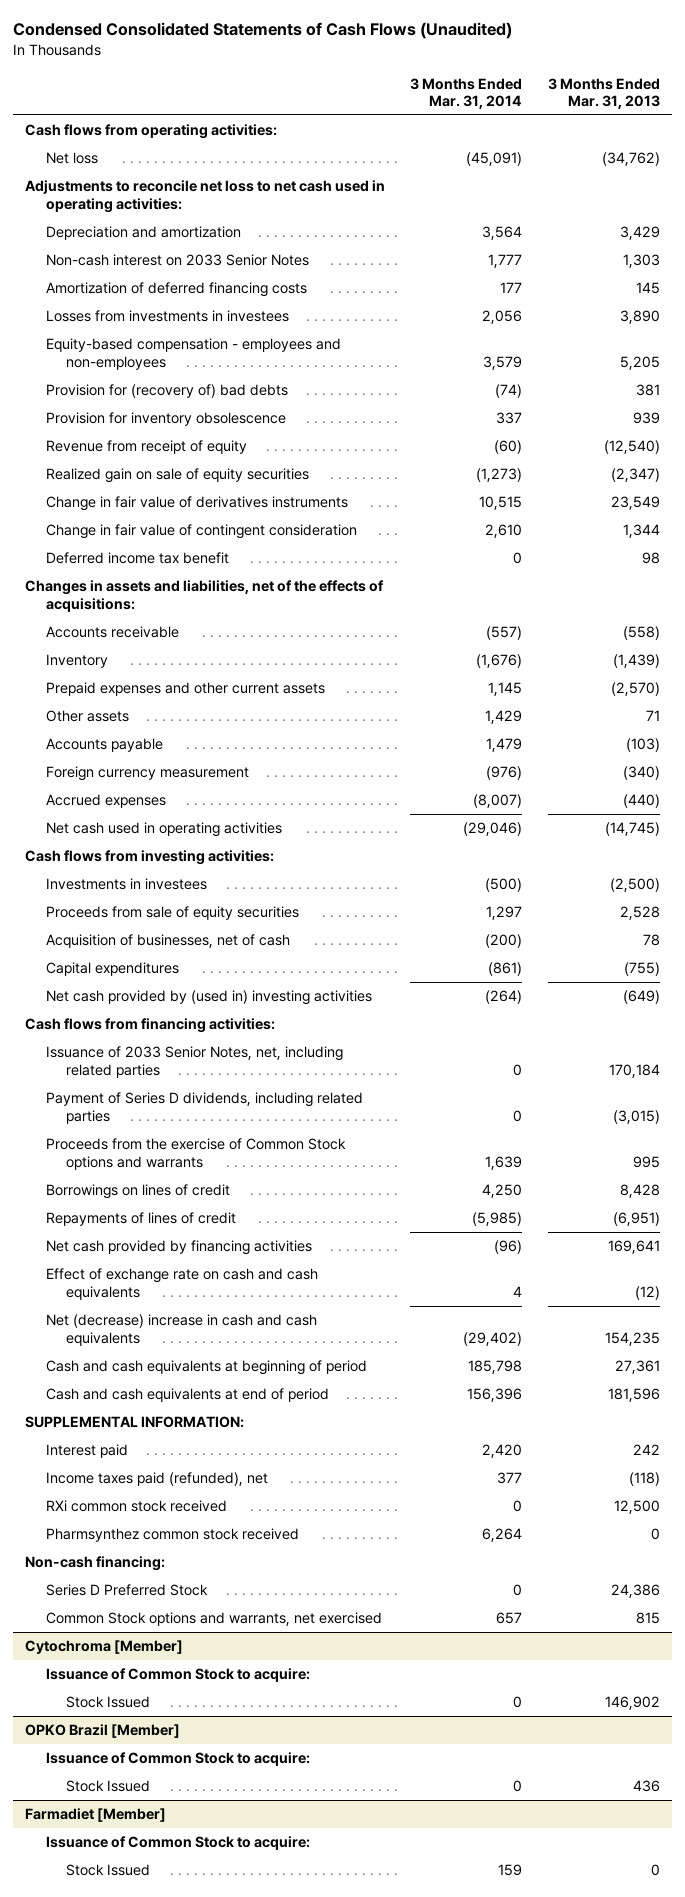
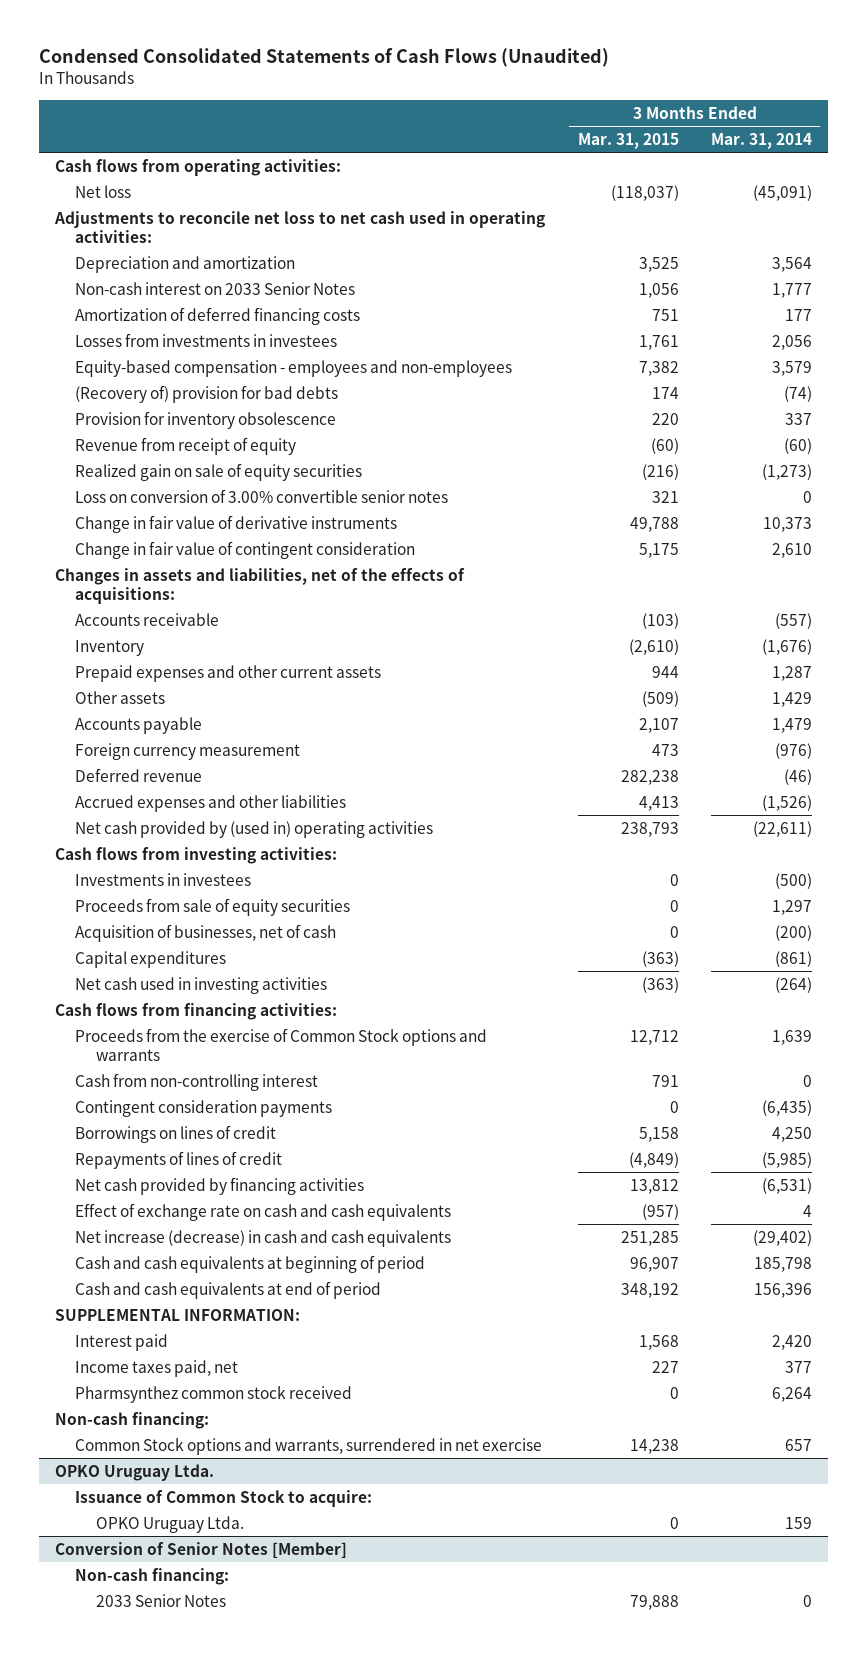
- | 3 Months Ended Mar. 31, 2014 | 3 Months Ended Mar. 31, 2013
+ | 3 Months Ended Mar. 31, 2015 | 3 Months Ended Mar. 31, 2014
- Provision for (recovery of) bad debts | (74) | 381
+ (Recovery of) provision for bad debts | 174 | (74)
- Change in fair value of derivatives instruments | 10,515 | 23,549
+ Loss on conversion of 3.00% convertible senior notes | 321 | 0
+ Change in fair value of derivative instruments | 49,788 | 10,373
- Deferred income tax benefit | 0 | 98
- Prepaid expenses and other current assets | 1,145 | (2,570)
+ Prepaid expenses and other current assets | 944 | 1,287
- Accrued expenses | (8,007) | (440)
- Net cash used in operating activities | (29,046) | (14,745)
+ Deferred revenue | 282,238 | (46)
+ Accrued expenses and other liabilities | 4,413 | (1,526)
+ Net cash provided by (used in) operating activities | 238,793 | (22,611)
- Net cash provided by (used in) investing activities | (264) | (649)
+ Net cash used in investing activities | (363) | (264)
- Issuance of 2033 Senior Notes, net, including related parties | 0 | 170,184
- Payment of Series D dividends, including related parties | 0 | (3,015)
+ Cash from non-controlling interest | 791 | 0
+ Contingent consideration payments | 0 | (6,435)
- Net cash provided by financing activities | (96) | 169,641
+ Net cash provided by financing activities | 13,812 | (6,531)
- Net (decrease) increase in cash and cash equivalents | (29,402) | 154,235
+ Net increase (decrease) in cash and cash equivalents | 251,285 | (29,402)
- Income taxes paid (refunded), net | 377 | (118)
- RXi common stock received | 0 | 12,500
+ Income taxes paid, net | 227 | 377
- Series D Preferred Stock | 0 | 24,386
- Common Stock options and warrants, net exercised | 657 | 815
- Cytochroma [Member]
- Issuance of Common Stock to acquire:
- Stock Issued | 0 | 146,902
- OPKO Brazil [Member]
- Issuance of Common Stock to acquire:
- Stock Issued | 0 | 436
- Farmadiet [Member]
+ Common Stock options and warrants, surrendered in net exercise | 14,238 | 657
+ OPKO Uruguay Ltda.
- Stock Issued | 159 | 0
+ OPKO Uruguay Ltda. | 0 | 159
+ Conversion of Senior Notes [Member]
+ Non-cash financing:
+ 2033 Senior Notes | 79,888 | 0

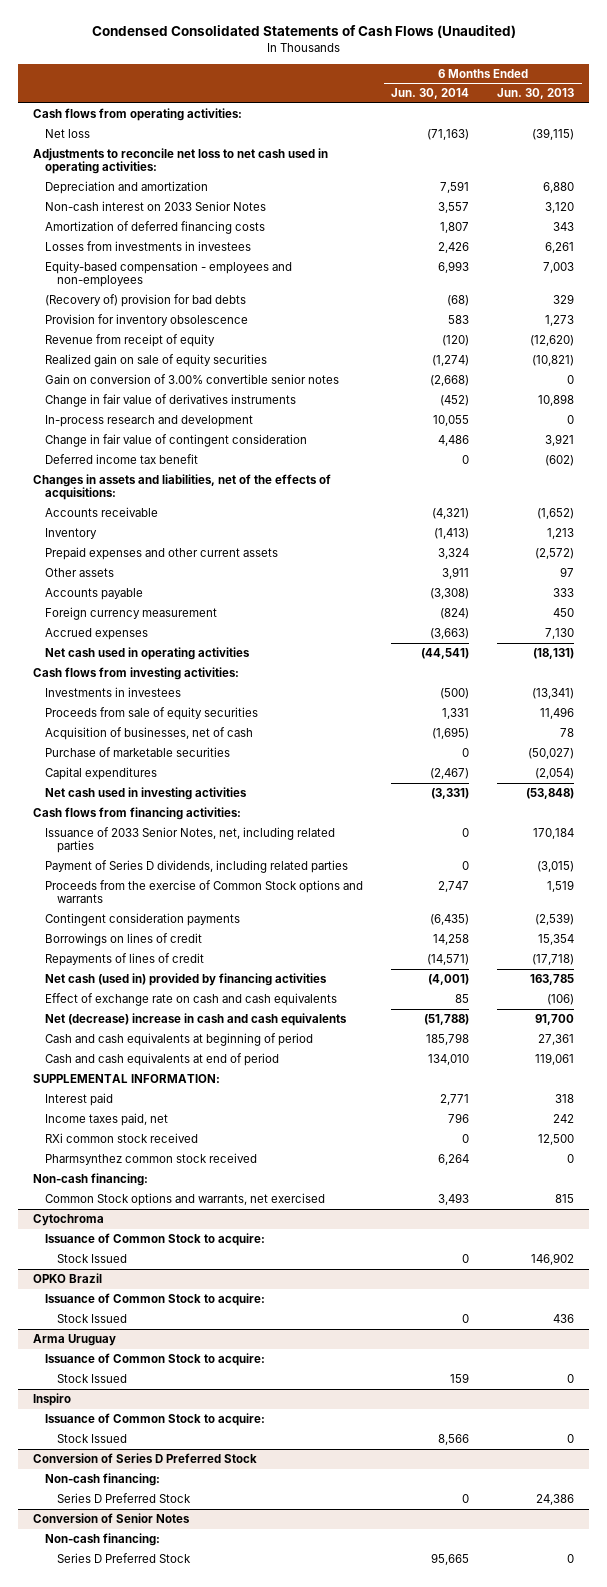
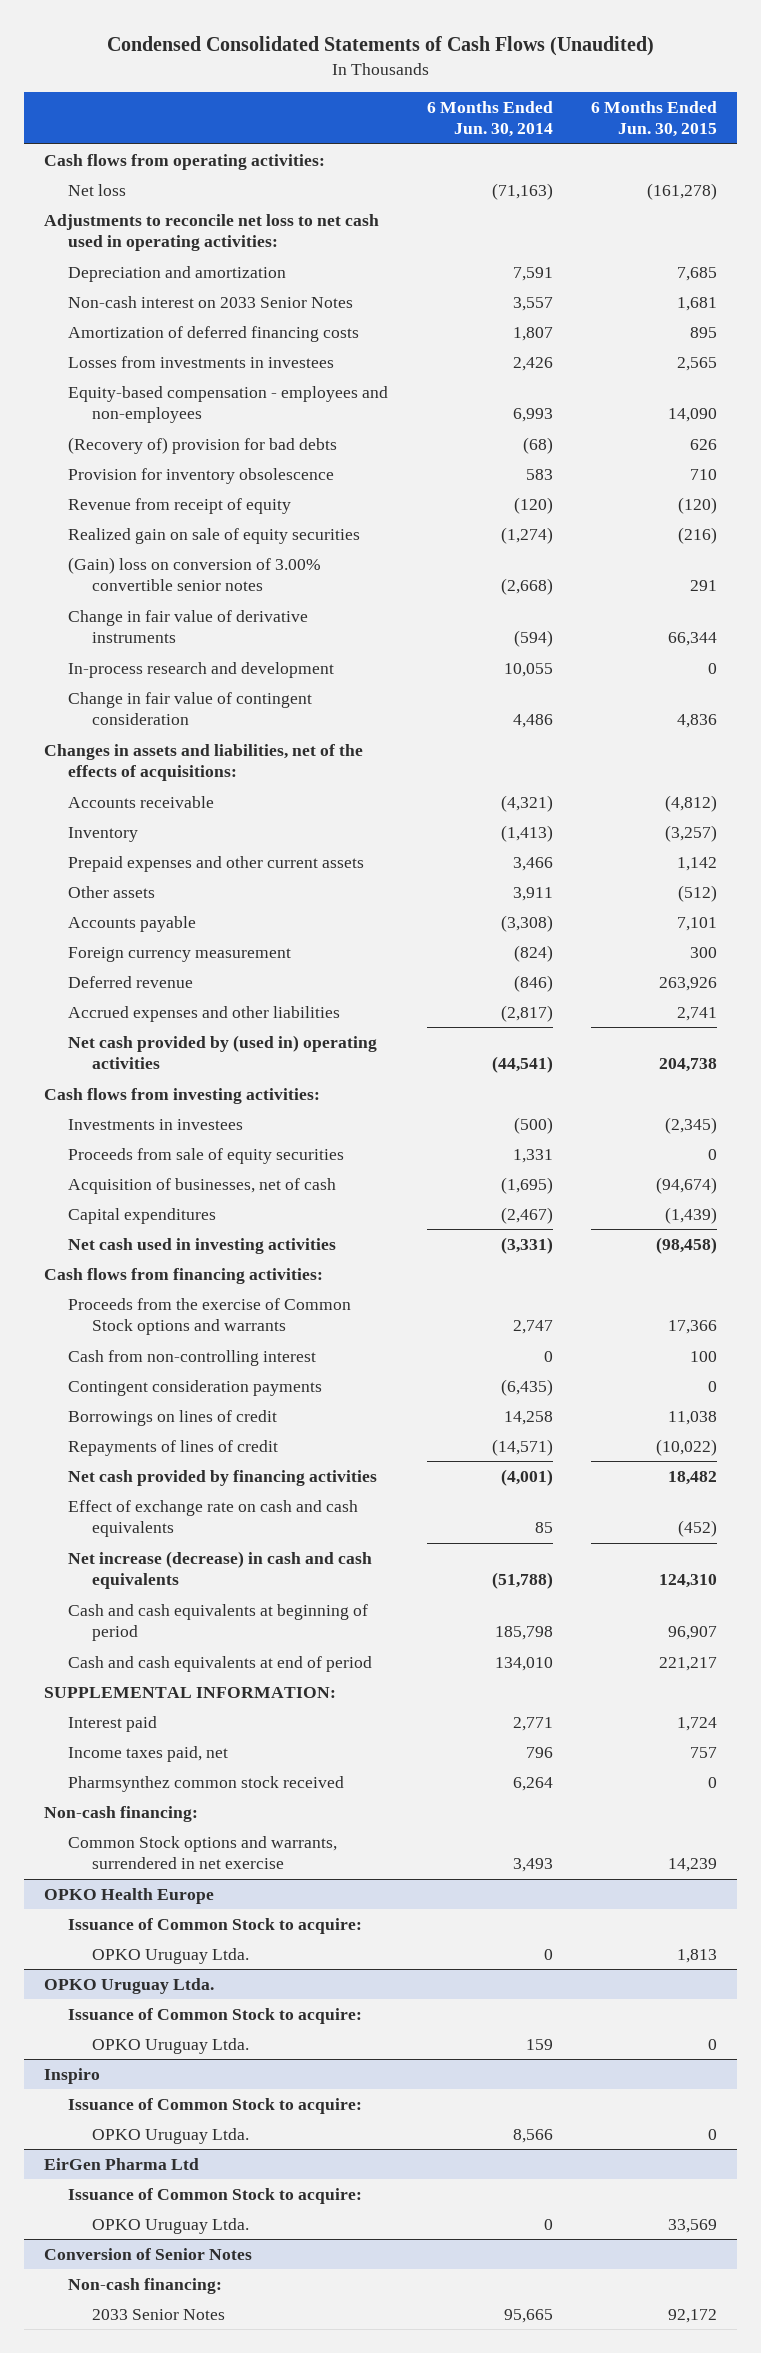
- | 6 Months Ended Jun. 30, 2014 | 6 Months Ended Jun. 30, 2013
+ | 6 Months Ended Jun. 30, 2014 | 6 Months Ended Jun. 30, 2015
- Gain on conversion of 3.00% convertible senior notes | (2,668) | 0
- Change in fair value of derivatives instruments | (452) | 10,898
+ (Gain) loss on conversion of 3.00% convertible senior notes | (2,668) | 291
+ Change in fair value of derivative instruments | (594) | 66,344
- Deferred income tax benefit | 0 | (602)
- Prepaid expenses and other current assets | 3,324 | (2,572)
+ Prepaid expenses and other current assets | 3,466 | 1,142
- Accrued expenses | (3,663) | 7,130
- Net cash used in operating activities | (44,541) | (18,131)
+ Deferred revenue | (846) | 263,926
+ Accrued expenses and other liabilities | (2,817) | 2,741
+ Net cash provided by (used in) operating activities | (44,541) | 204,738
- Purchase of marketable securities | 0 | (50,027)
- Issuance of 2033 Senior Notes, net, including related parties | 0 | 170,184
- Payment of Series D dividends, including related parties | 0 | (3,015)
+ Cash from non-controlling interest | 0 | 100
- Net cash (used in) provided by financing activities | (4,001) | 163,785
+ Net cash provided by financing activities | (4,001) | 18,482
- Net (decrease) increase in cash and cash equivalents | (51,788) | 91,700
+ Net increase (decrease) in cash and cash equivalents | (51,788) | 124,310
- RXi common stock received | 0 | 12,500
- Common Stock options and warrants, net exercised | 3,493 | 815
- Cytochroma
- Issuance of Common Stock to acquire:
- Stock Issued | 0 | 146,902
- OPKO Brazil
+ Common Stock options and warrants, surrendered in net exercise | 3,493 | 14,239
+ OPKO Health Europe
- Stock Issued | 0 | 436
- Arma Uruguay
+ OPKO Uruguay Ltda. | 0 | 1,813
+ OPKO Uruguay Ltda.
- Stock Issued | 159 | 0
+ OPKO Uruguay Ltda. | 159 | 0
@ Inspiro
- Stock Issued | 8,566 | 0
- Conversion of Series D Preferred Stock
- Non-cash financing:
- Series D Preferred Stock | 0 | 24,386
@ Inspiro
+ OPKO Uruguay Ltda. | 8,566 | 0
+ EirGen Pharma Ltd
+ Issuance of Common Stock to acquire:
+ OPKO Uruguay Ltda. | 0 | 33,569
@ Conversion of Senior Notes
- Series D Preferred Stock | 95,665 | 0
+ 2033 Senior Notes | 95,665 | 92,172

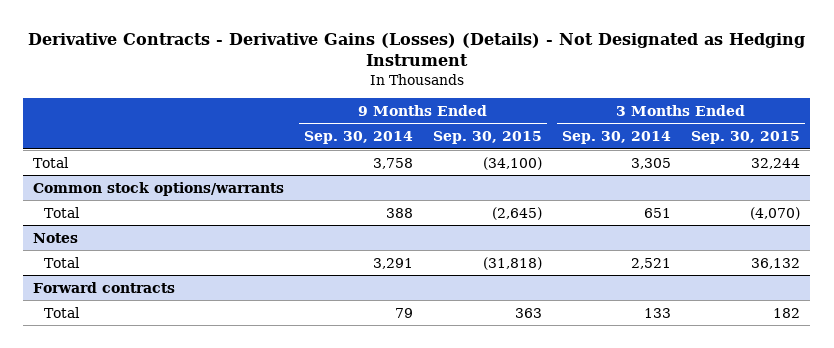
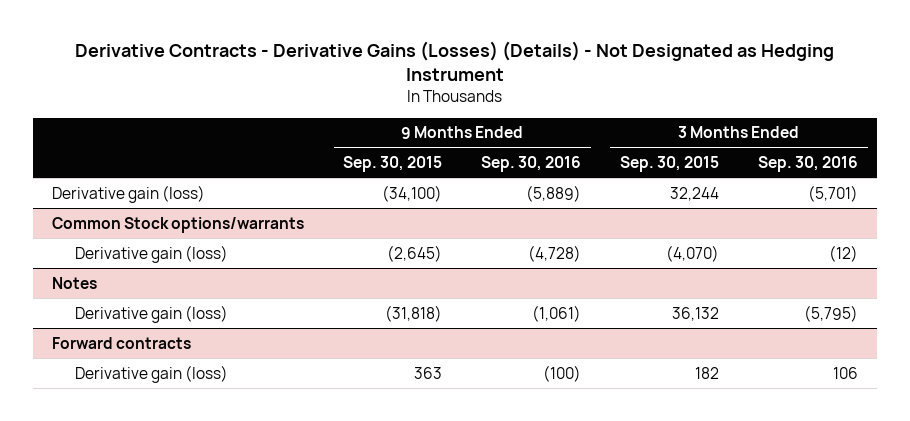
- | 9 Months Ended Sep. 30, 2014 | 9 Months Ended Sep. 30, 2015 | 3 Months Ended Sep. 30, 2014 | 3 Months Ended Sep. 30, 2015
+ | 9 Months Ended Sep. 30, 2015 | 9 Months Ended Sep. 30, 2016 | 3 Months Ended Sep. 30, 2015 | 3 Months Ended Sep. 30, 2016
- Total | 3,758 | (34,100) | 3,305 | 32,244
- Common stock options/warrants
- Total | 388 | (2,645) | 651 | (4,070)
+ Derivative gain (loss) | (34,100) | (5,889) | 32,244 | (5,701)
+ Common Stock options/warrants
+ Derivative gain (loss) | (2,645) | (4,728) | (4,070) | (12)
@ Notes
- Total | 3,291 | (31,818) | 2,521 | 36,132
+ Derivative gain (loss) | (31,818) | (1,061) | 36,132 | (5,795)
@ Forward contracts
- Total | 79 | 363 | 133 | 182
+ Derivative gain (loss) | 363 | (100) | 182 | 106

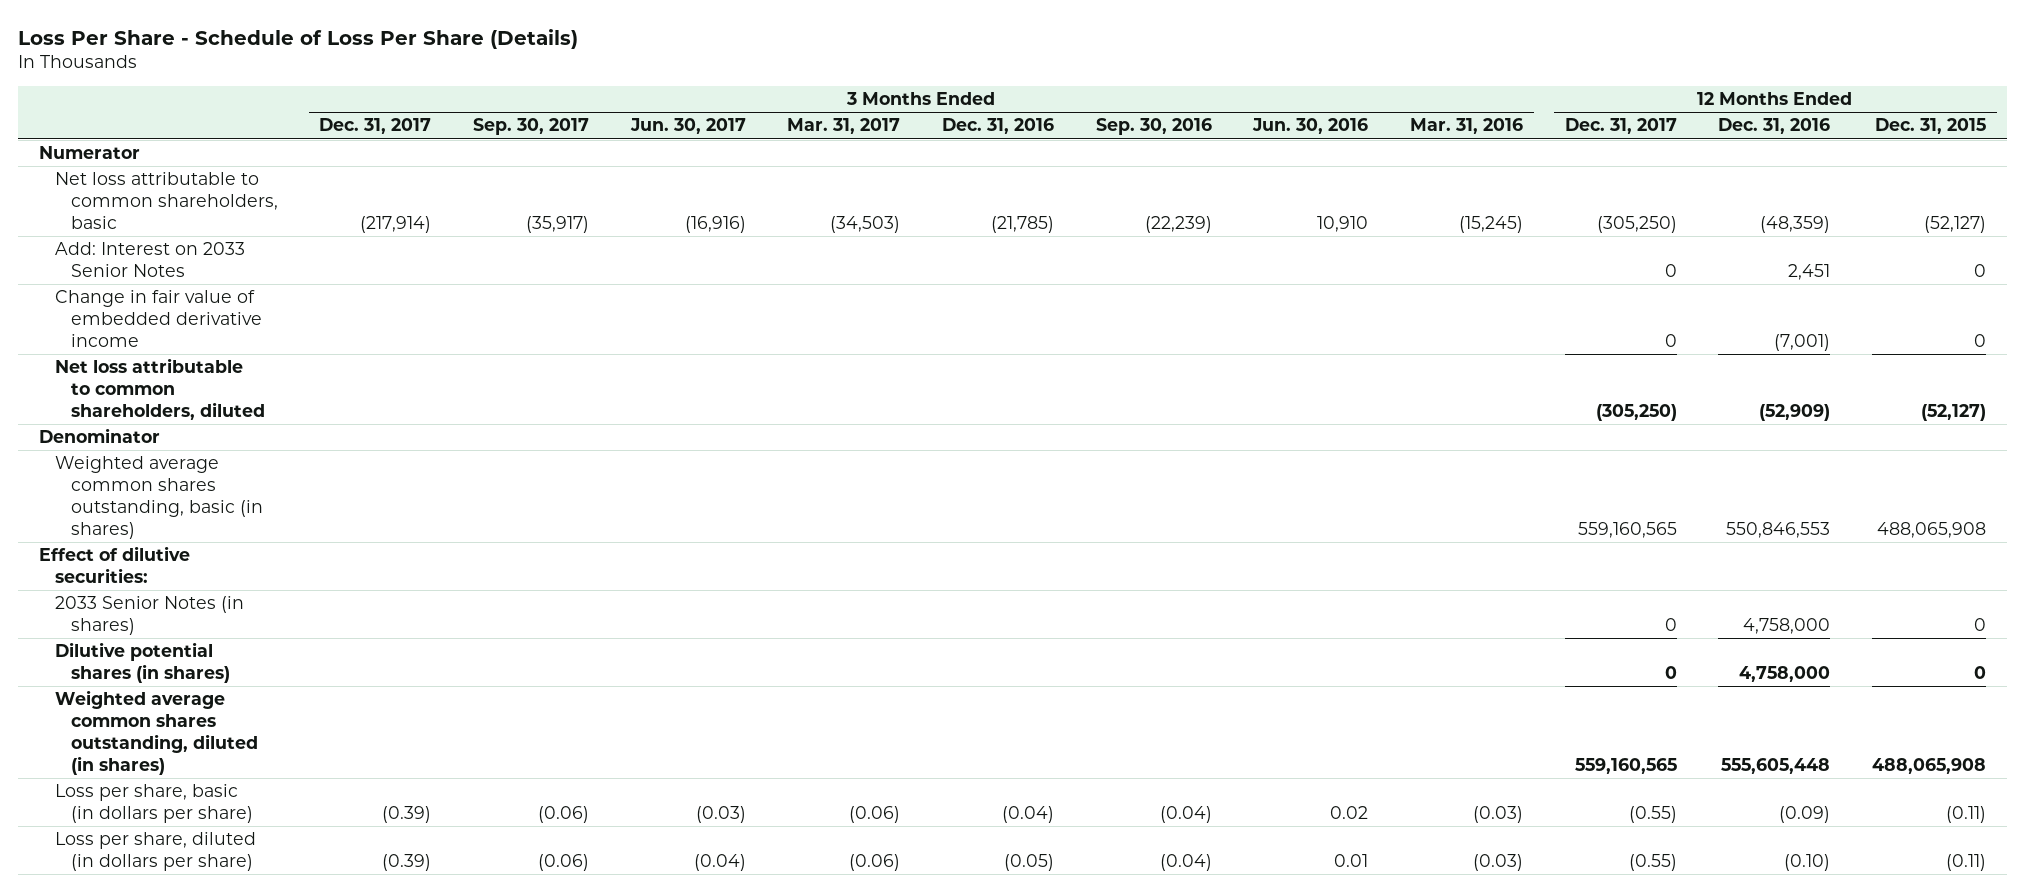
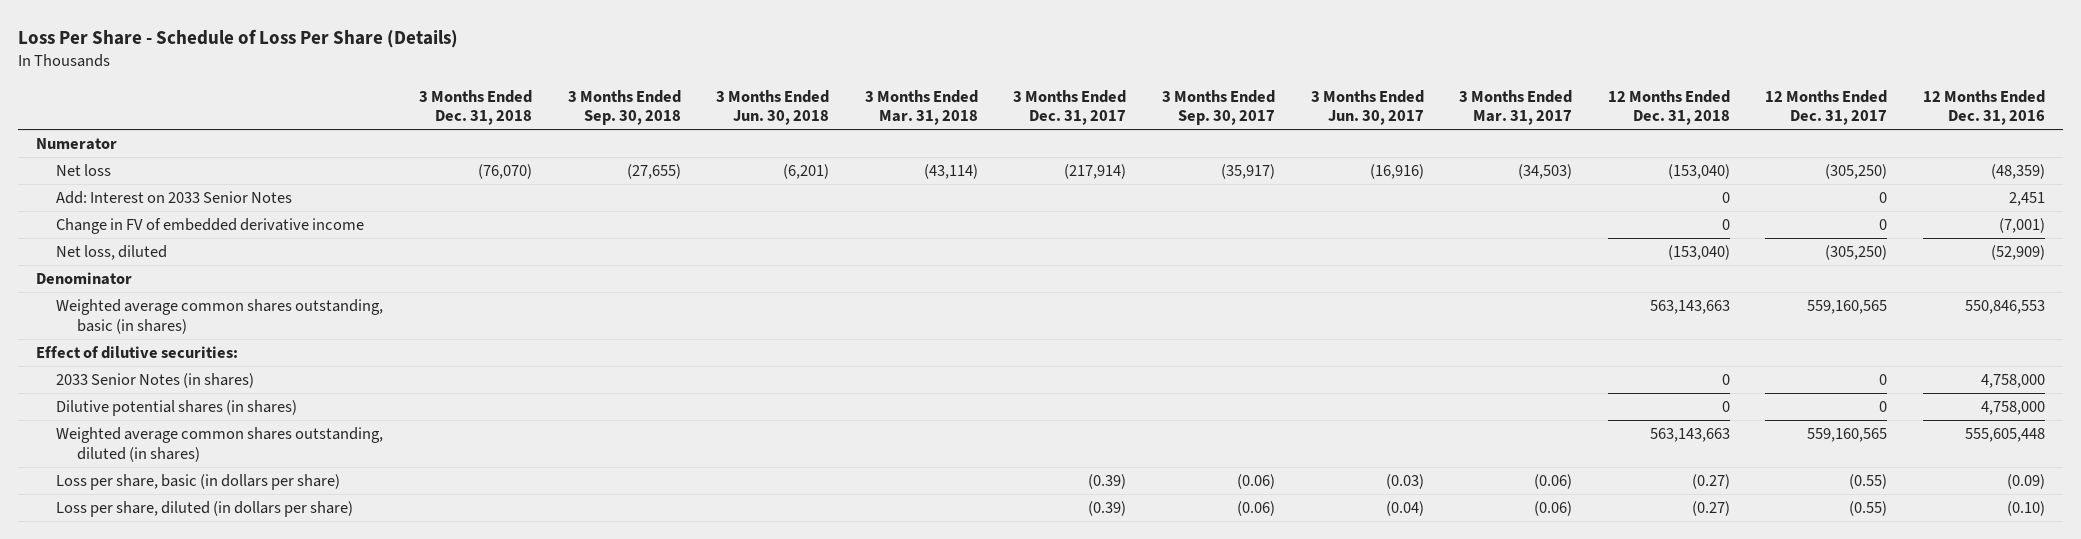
- | 3 Months Ended Dec. 31, 2017 | 3 Months Ended Sep. 30, 2017 | 3 Months Ended Jun. 30, 2017 | 3 Months Ended Mar. 31, 2017 | 3 Months Ended Dec. 31, 2016 | 3 Months Ended Sep. 30, 2016 | 3 Months Ended Jun. 30, 2016 | 3 Months Ended Mar. 31, 2016 | 12 Months Ended Dec. 31, 2017 | 12 Months Ended Dec. 31, 2016 | 12 Months Ended Dec. 31, 2015
+ | 3 Months Ended Dec. 31, 2018 | 3 Months Ended Sep. 30, 2018 | 3 Months Ended Jun. 30, 2018 | 3 Months Ended Mar. 31, 2018 | 3 Months Ended Dec. 31, 2017 | 3 Months Ended Sep. 30, 2017 | 3 Months Ended Jun. 30, 2017 | 3 Months Ended Mar. 31, 2017 | 12 Months Ended Dec. 31, 2018 | 12 Months Ended Dec. 31, 2017 | 12 Months Ended Dec. 31, 2016
- Net loss attributable to common shareholders, basic | (217,914) | (35,917) | (16,916) | (34,503) | (21,785) | (22,239) | 10,910 | (15,245) | (305,250) | (48,359) | (52,127)
+ Net loss | (76,070) | (27,655) | (6,201) | (43,114) | (217,914) | (35,917) | (16,916) | (34,503) | (153,040) | (305,250) | (48,359)
- Change in fair value of embedded derivative income | | | | | | | | | 0 | (7,001) | 0
- Net loss attributable to common shareholders, diluted | | | | | | | | | (305,250) | (52,909) | (52,127)
+ Change in FV of embedded derivative income | | | | | | | | | 0 | 0 | (7,001)
+ Net loss, diluted | | | | | | | | | (153,040) | (305,250) | (52,909)

